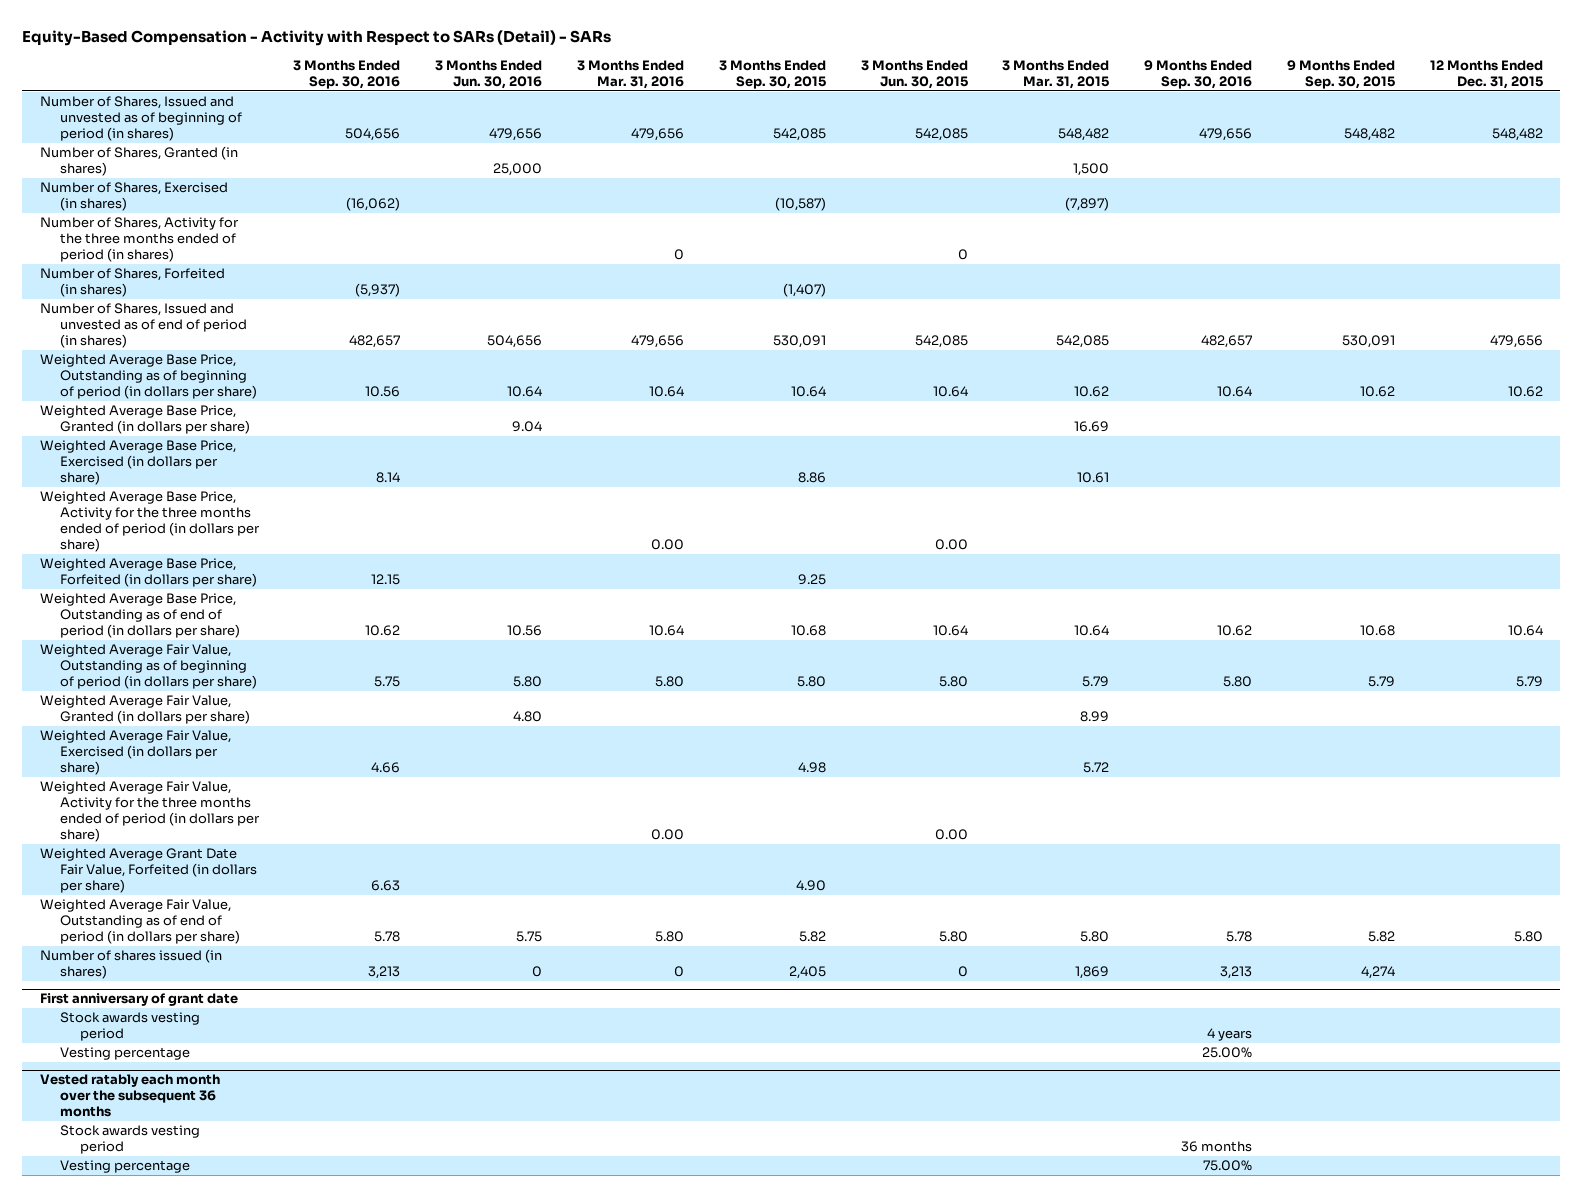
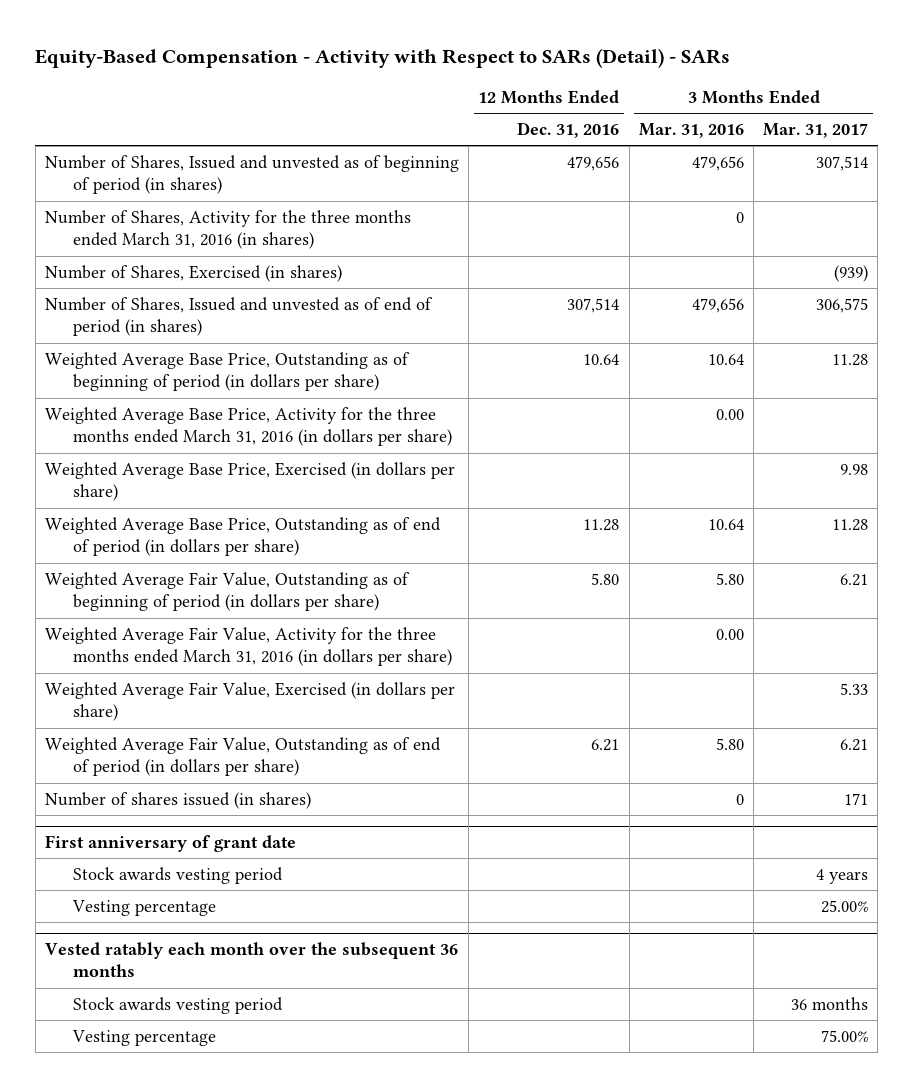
- | 3 Months Ended Sep. 30, 2016 | 3 Months Ended Jun. 30, 2016 | 3 Months Ended Mar. 31, 2016 | 3 Months Ended Sep. 30, 2015 | 3 Months Ended Jun. 30, 2015 | 3 Months Ended Mar. 31, 2015 | 9 Months Ended Sep. 30, 2016 | 9 Months Ended Sep. 30, 2015 | 12 Months Ended Dec. 31, 2015
+ | 12 Months Ended Dec. 31, 2016 | 3 Months Ended Mar. 31, 2016 | 3 Months Ended Mar. 31, 2017
- Number of Shares, Granted (in shares) | | 25,000 | | | | 1,500 | | |
+ Number of Shares, Activity for the three months ended March 31, 2016 (in shares) | | 0 |
- Number of Shares, Activity for the three months ended of period (in shares) | | | 0 | | 0 | | | |
- Number of Shares, Forfeited (in shares) | (5,937) | | | (1,407) | | | | |
- Weighted Average Base Price, Granted (in dollars per share) | | 9.04 | | | | 16.69 | | |
+ Weighted Average Base Price, Activity for the three months ended March 31, 2016 (in dollars per share) | | 0.00 |
- Weighted Average Base Price, Activity for the three months ended of period (in dollars per share) | | | 0.00 | | 0.00 | | | |
- Weighted Average Base Price, Forfeited (in dollars per share) | 12.15 | | | 9.25 | | | | |
- Weighted Average Fair Value, Granted (in dollars per share) | | 4.80 | | | | 8.99 | | |
+ Weighted Average Fair Value, Activity for the three months ended March 31, 2016 (in dollars per share) | | 0.00 |
- Weighted Average Fair Value, Activity for the three months ended of period (in dollars per share) | | | 0.00 | | 0.00 | | | |
- Weighted Average Grant Date Fair Value, Forfeited (in dollars per share) | 6.63 | | | 4.90 | | | | |

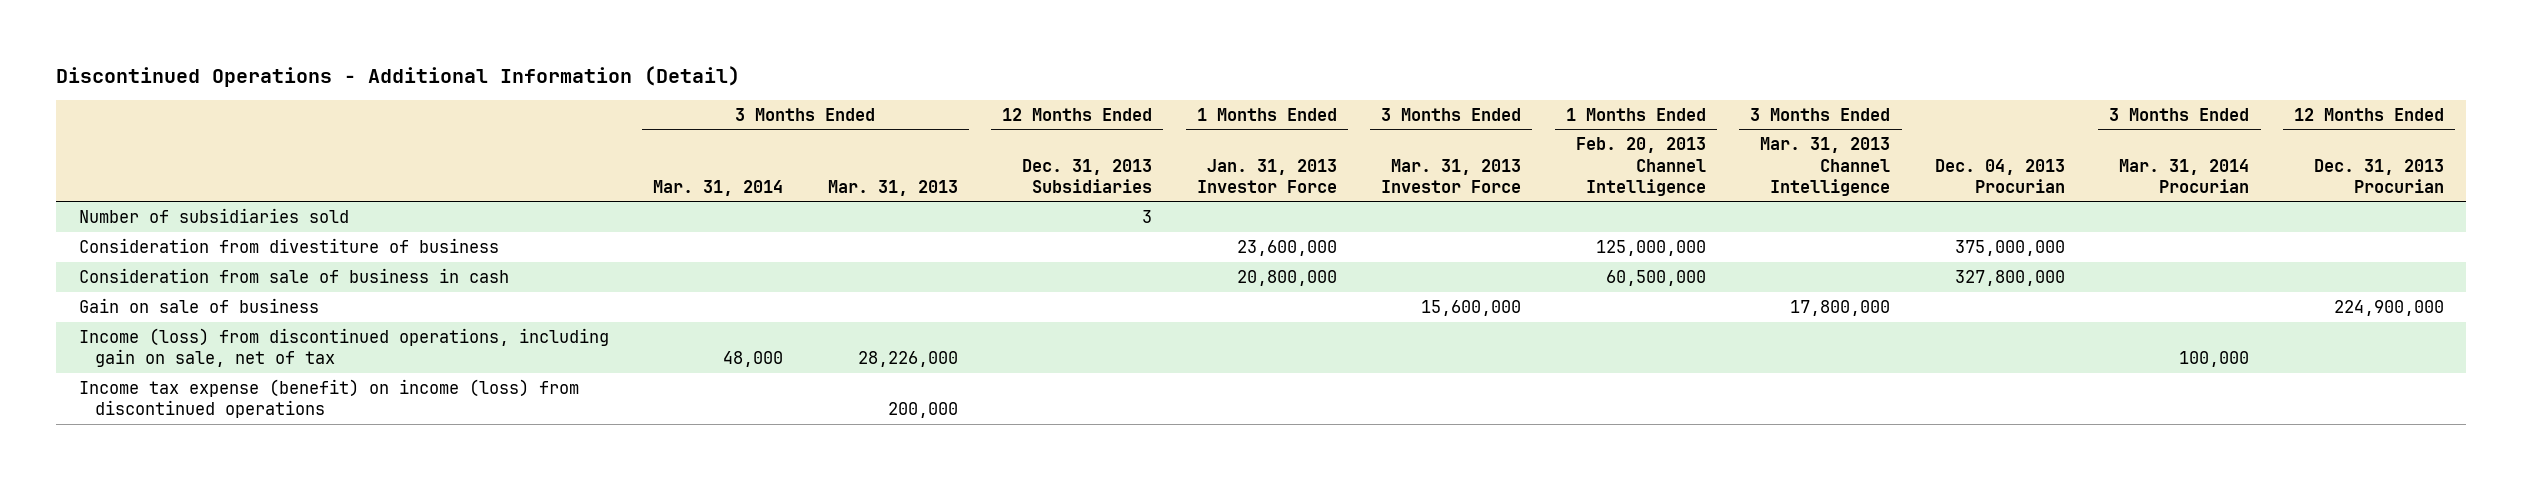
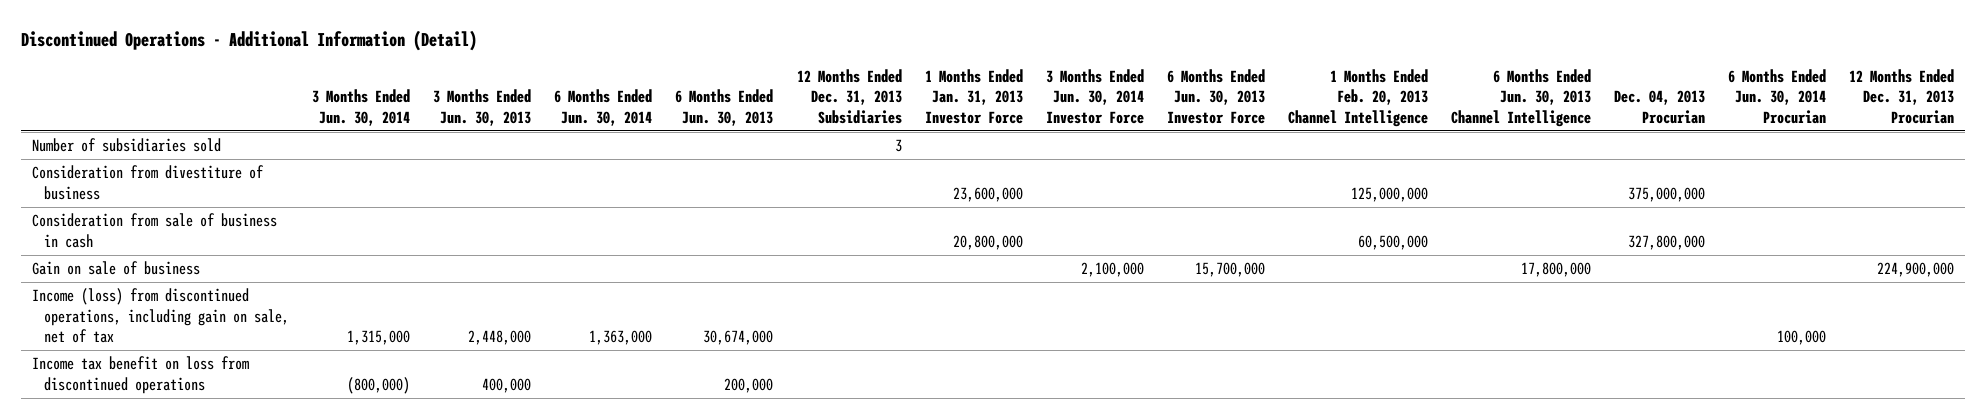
- | 3 Months Ended Mar. 31, 2014 | 3 Months Ended Mar. 31, 2013 | 12 Months Ended Dec. 31, 2013 Subsidiaries | 1 Months Ended Jan. 31, 2013 Investor Force | 3 Months Ended Mar. 31, 2013 Investor Force | 1 Months Ended Feb. 20, 2013 Channel Intelligence | 3 Months Ended Mar. 31, 2013 Channel Intelligence | Dec. 04, 2013 Procurian | 3 Months Ended Mar. 31, 2014 Procurian | 12 Months Ended Dec. 31, 2013 Procurian
+ | 3 Months Ended Jun. 30, 2014 | 3 Months Ended Jun. 30, 2013 | 6 Months Ended Jun. 30, 2014 | 6 Months Ended Jun. 30, 2013 | 12 Months Ended Dec. 31, 2013 Subsidiaries | 1 Months Ended Jan. 31, 2013 Investor Force | 3 Months Ended Jun. 30, 2014 Investor Force | 6 Months Ended Jun. 30, 2013 Investor Force | 1 Months Ended Feb. 20, 2013 Channel Intelligence | 6 Months Ended Jun. 30, 2013 Channel Intelligence | Dec. 04, 2013 Procurian | 6 Months Ended Jun. 30, 2014 Procurian | 12 Months Ended Dec. 31, 2013 Procurian
- Income tax expense (benefit) on income (loss) from discontinued operations | | 200,000 | | | | | | | |
+ Income tax benefit on loss from discontinued operations | (800,000) | 400,000 | | 200,000 | | | | | | | | |

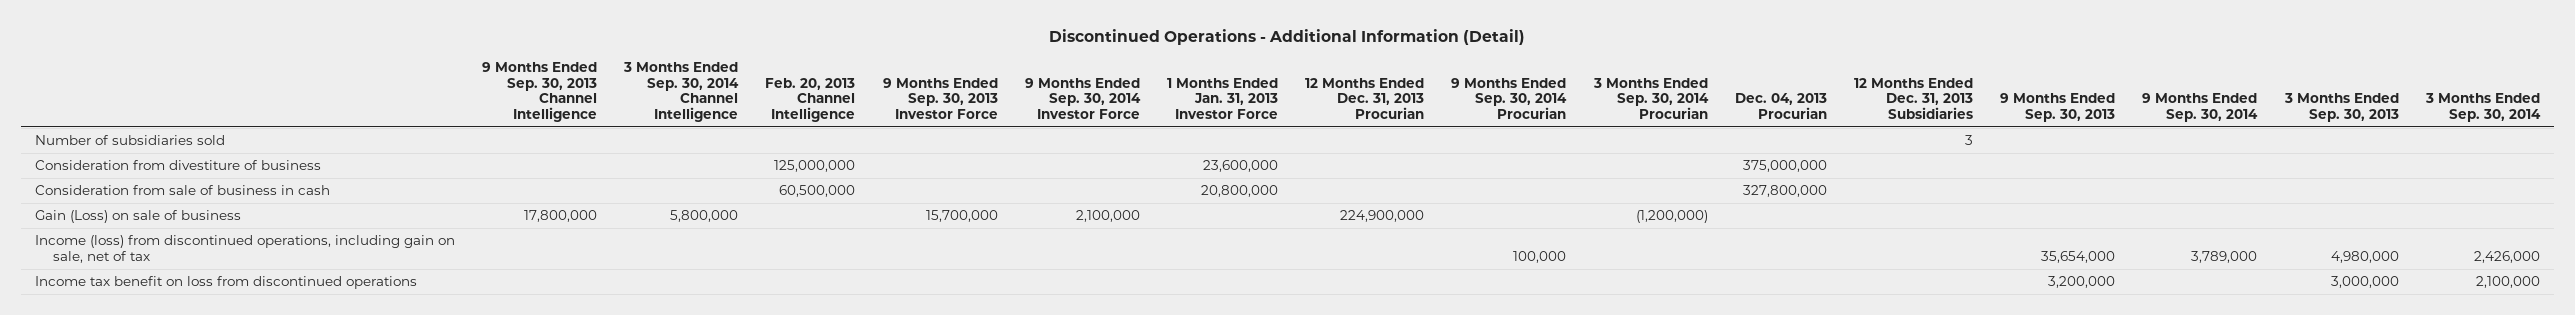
- | 3 Months Ended Jun. 30, 2014 | 3 Months Ended Jun. 30, 2013 | 6 Months Ended Jun. 30, 2014 | 6 Months Ended Jun. 30, 2013 | 12 Months Ended Dec. 31, 2013 Subsidiaries | 1 Months Ended Jan. 31, 2013 Investor Force | 3 Months Ended Jun. 30, 2014 Investor Force | 6 Months Ended Jun. 30, 2013 Investor Force | 1 Months Ended Feb. 20, 2013 Channel Intelligence | 6 Months Ended Jun. 30, 2013 Channel Intelligence | Dec. 04, 2013 Procurian | 6 Months Ended Jun. 30, 2014 Procurian | 12 Months Ended Dec. 31, 2013 Procurian
+ | 9 Months Ended Sep. 30, 2013 Channel Intelligence | 3 Months Ended Sep. 30, 2014 Channel Intelligence | Feb. 20, 2013 Channel Intelligence | 9 Months Ended Sep. 30, 2013 Investor Force | 9 Months Ended Sep. 30, 2014 Investor Force | 1 Months Ended Jan. 31, 2013 Investor Force | 12 Months Ended Dec. 31, 2013 Procurian | 9 Months Ended Sep. 30, 2014 Procurian | 3 Months Ended Sep. 30, 2014 Procurian | Dec. 04, 2013 Procurian | 12 Months Ended Dec. 31, 2013 Subsidiaries | 9 Months Ended Sep. 30, 2013 | 9 Months Ended Sep. 30, 2014 | 3 Months Ended Sep. 30, 2013 | 3 Months Ended Sep. 30, 2014
- Gain on sale of business | | | | | | | 2,100,000 | 15,700,000 | | 17,800,000 | | | 224,900,000
+ Gain (Loss) on sale of business | 17,800,000 | 5,800,000 | | 15,700,000 | 2,100,000 | | 224,900,000 | | (1,200,000) | | | | | |

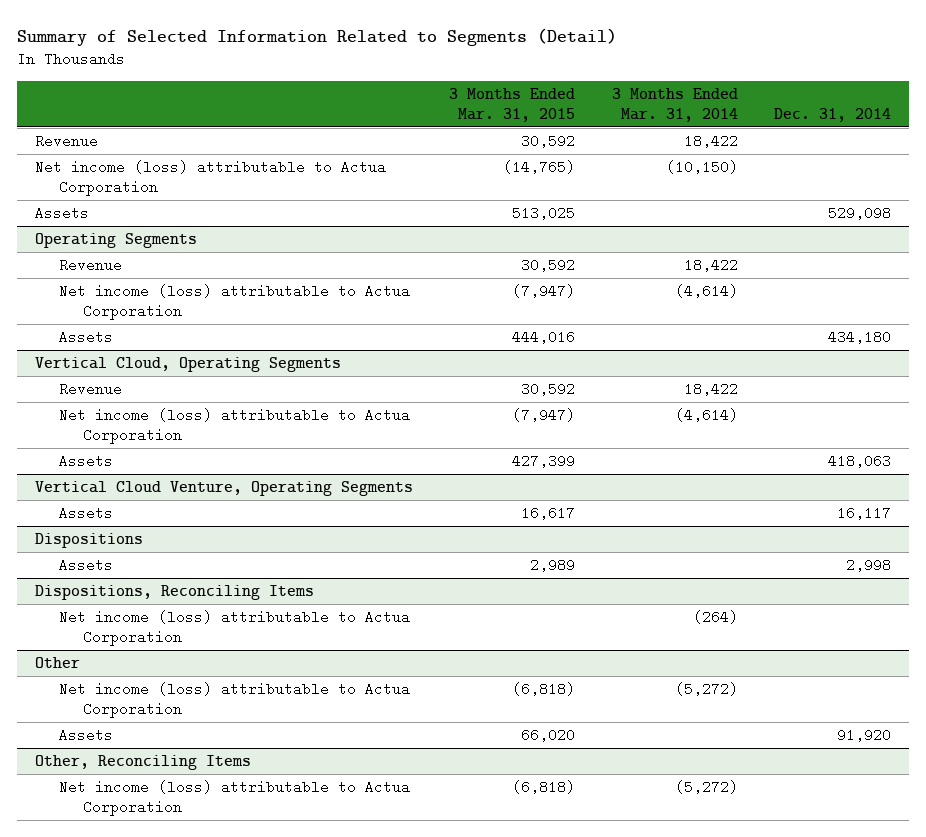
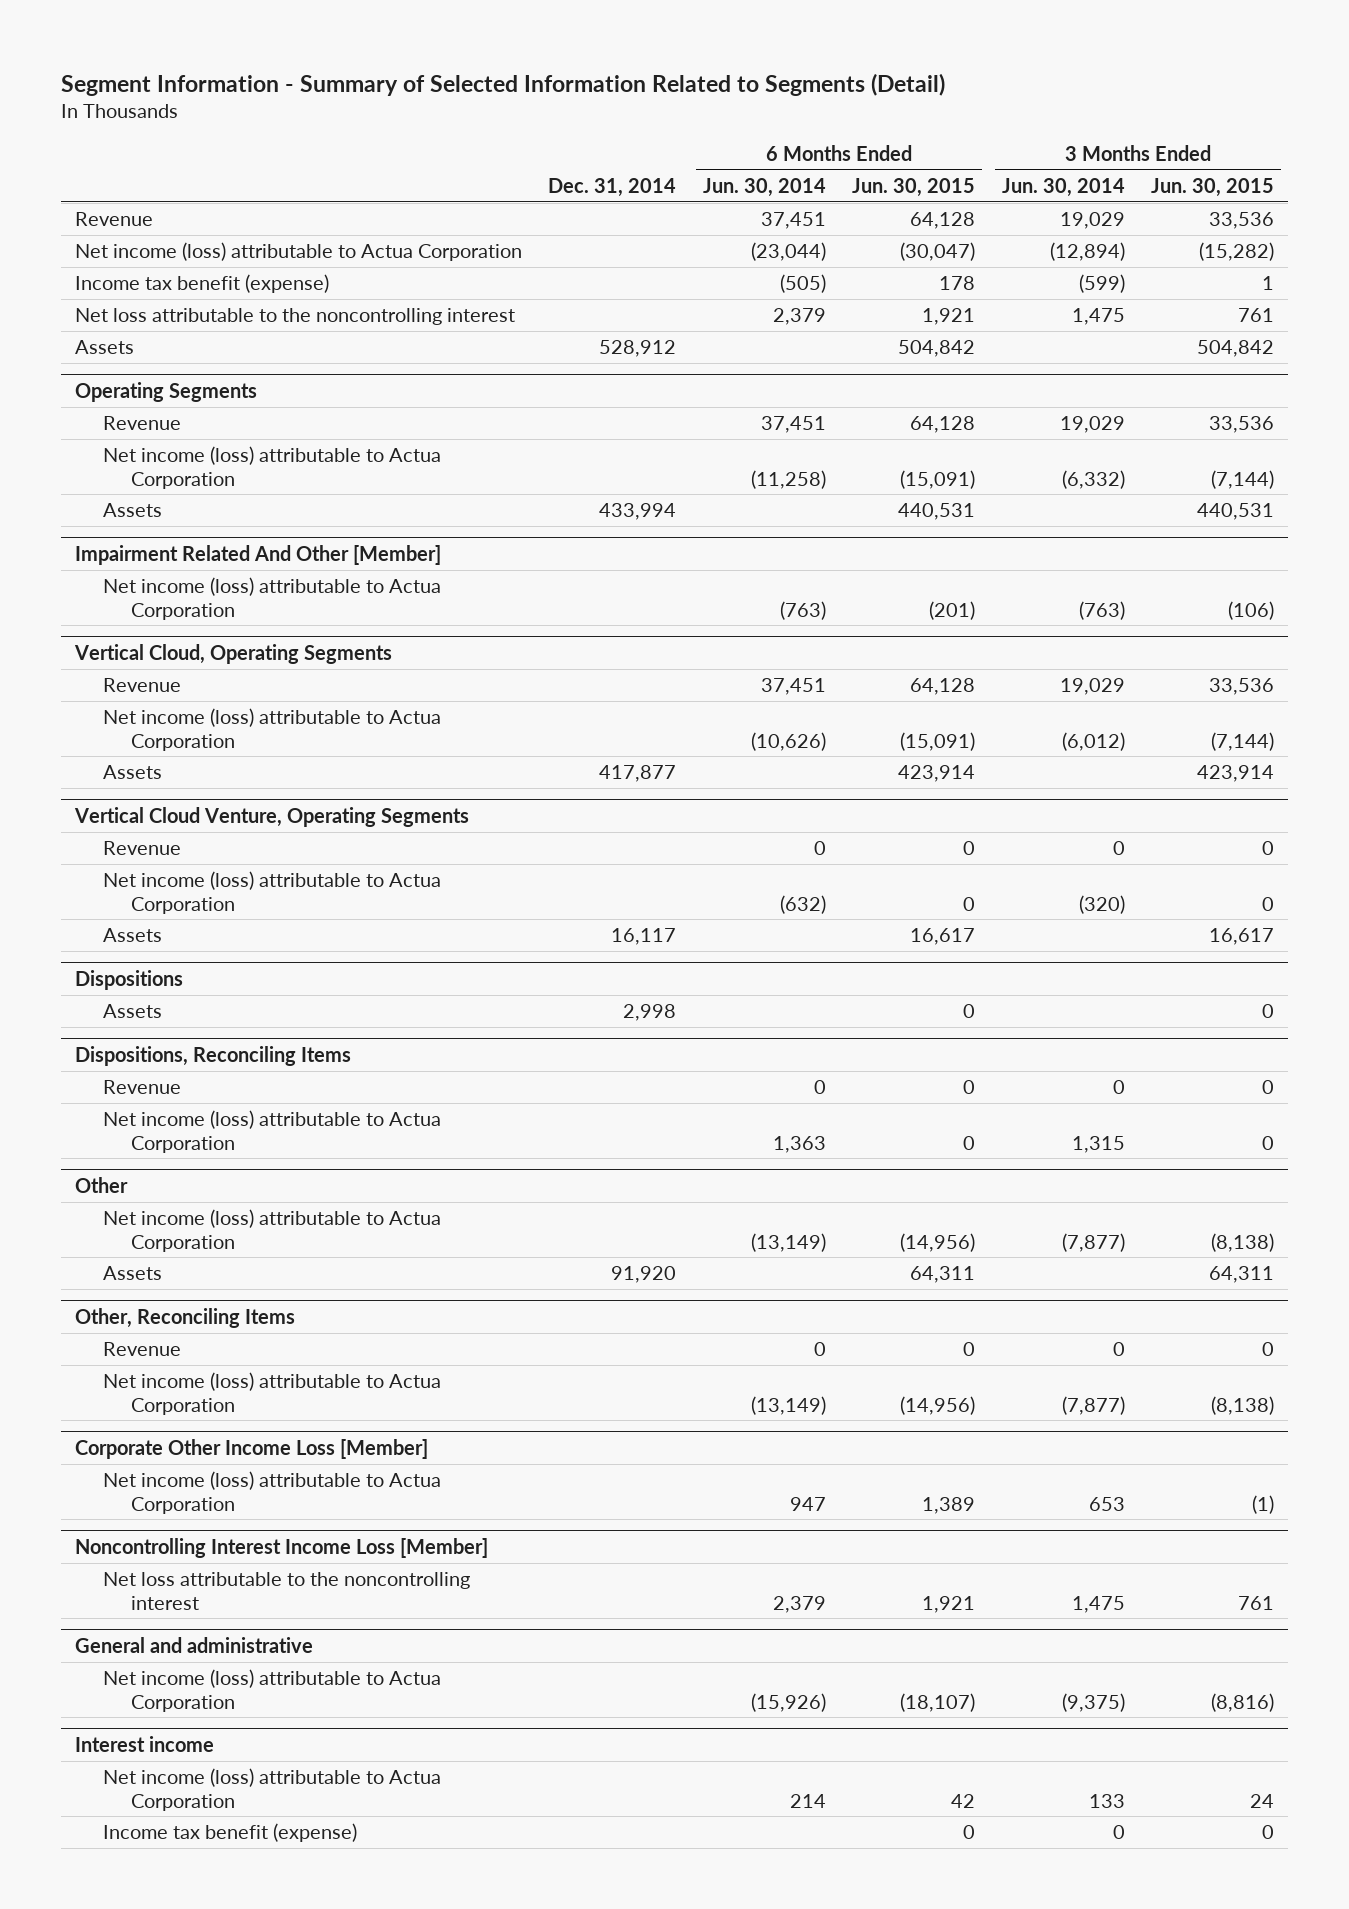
- Summary of Selected Information Related to Segments (Detail)
+ Segment Information - Summary of Selected Information Related to Segments (Detail)
- | 3 Months Ended Mar. 31, 2015 | 3 Months Ended Mar. 31, 2014 | Dec. 31, 2014
+ | Dec. 31, 2014 | 6 Months Ended Jun. 30, 2014 | 6 Months Ended Jun. 30, 2015 | 3 Months Ended Jun. 30, 2014 | 3 Months Ended Jun. 30, 2015
- Assets | 513,025 | | 529,098
+ Income tax benefit (expense) | | (505) | 178 | (599) | 1
+ Net loss attributable to the noncontrolling interest | | 2,379 | 1,921 | 1,475 | 761
+ Assets | 528,912 | | 504,842 | | 504,842
@ Operating Segments
- Assets | 444,016 | | 434,180
+ Assets | 433,994 | | 440,531 | | 440,531
+ Impairment Related And Other [Member]
+ Net income (loss) attributable to Actua Corporation | | (763) | (201) | (763) | (106)
@ Vertical Cloud, Operating Segments
- Assets | 427,399 | | 418,063
+ Assets | 417,877 | | 423,914 | | 423,914
@ Vertical Cloud Venture, Operating Segments
+ Revenue | | 0 | 0 | 0 | 0
+ Net income (loss) attributable to Actua Corporation | | (632) | 0 | (320) | 0
@ Dispositions, Reconciling Items
+ Revenue | | 0 | 0 | 0 | 0
@ Other, Reconciling Items
+ Revenue | | 0 | 0 | 0 | 0
+ Corporate Other Income Loss [Member]
+ Net income (loss) attributable to Actua Corporation | | 947 | 1,389 | 653 | (1)
+ Noncontrolling Interest Income Loss [Member]
+ Net loss attributable to the noncontrolling interest | | 2,379 | 1,921 | 1,475 | 761
+ General and administrative
+ Net income (loss) attributable to Actua Corporation | | (15,926) | (18,107) | (9,375) | (8,816)
+ Interest income
+ Net income (loss) attributable to Actua Corporation | | 214 | 42 | 133 | 24
+ Income tax benefit (expense) | | | 0 | 0 | 0

